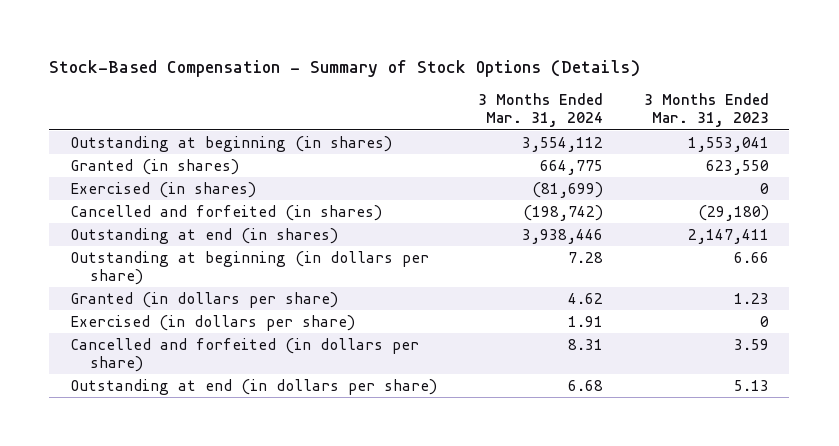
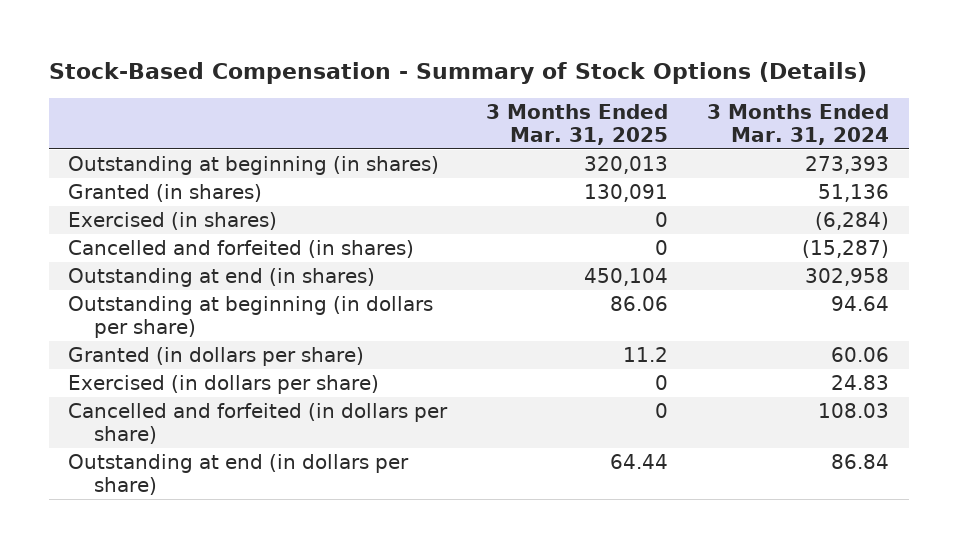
- | 3 Months Ended Mar. 31, 2024 | 3 Months Ended Mar. 31, 2023
+ | 3 Months Ended Mar. 31, 2025 | 3 Months Ended Mar. 31, 2024
- Outstanding at beginning (in shares) | 3,554,112 | 1,553,041
- Granted (in shares) | 664,775 | 623,550
- Exercised (in shares) | (81,699) | 0
- Cancelled and forfeited (in shares) | (198,742) | (29,180)
- Outstanding at end (in shares) | 3,938,446 | 2,147,411
- Outstanding at beginning (in dollars per share) | 7.28 | 6.66
- Granted (in dollars per share) | 4.62 | 1.23
- Exercised (in dollars per share) | 1.91 | 0
- Cancelled and forfeited (in dollars per share) | 8.31 | 3.59
- Outstanding at end (in dollars per share) | 6.68 | 5.13
+ Outstanding at beginning (in shares) | 320,013 | 273,393
+ Granted (in shares) | 130,091 | 51,136
+ Exercised (in shares) | 0 | (6,284)
+ Cancelled and forfeited (in shares) | 0 | (15,287)
+ Outstanding at end (in shares) | 450,104 | 302,958
+ Outstanding at beginning (in dollars per share) | 86.06 | 94.64
+ Granted (in dollars per share) | 11.2 | 60.06
+ Exercised (in dollars per share) | 0 | 24.83
+ Cancelled and forfeited (in dollars per share) | 0 | 108.03
+ Outstanding at end (in dollars per share) | 64.44 | 86.84

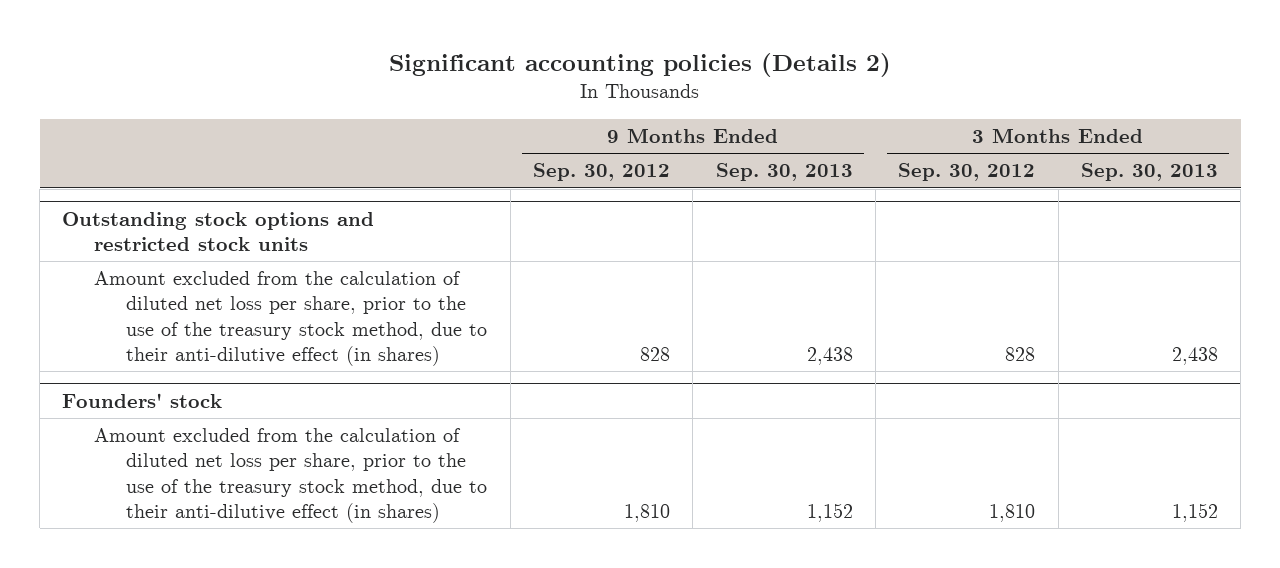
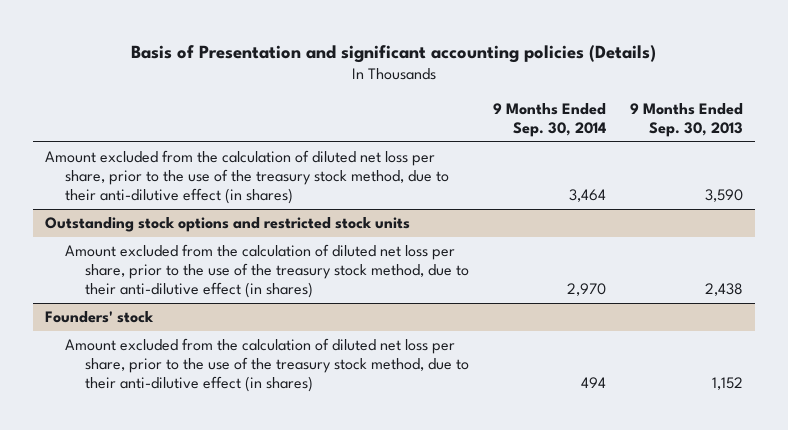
- Significant accounting policies (Details 2)
+ Basis of Presentation and significant accounting policies (Details)
- | 9 Months Ended Sep. 30, 2012 | 9 Months Ended Sep. 30, 2013 | 3 Months Ended Sep. 30, 2012 | 3 Months Ended Sep. 30, 2013
+ | 9 Months Ended Sep. 30, 2014 | 9 Months Ended Sep. 30, 2013
+ Amount excluded from the calculation of diluted net loss per share, prior to the use of the treasury stock method, due to their anti-dilutive effect (in shares) | 3,464 | 3,590

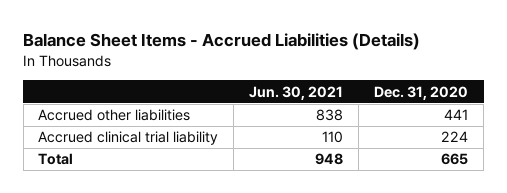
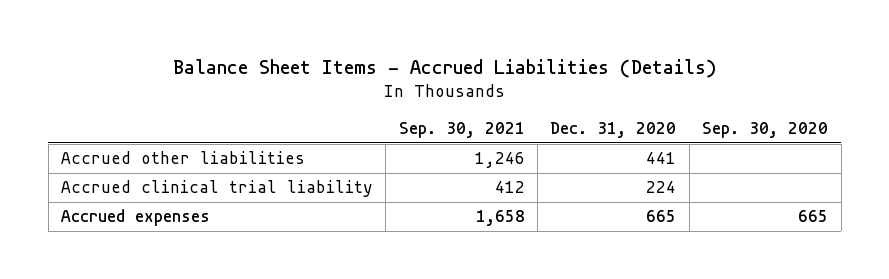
- | Jun. 30, 2021 | Dec. 31, 2020
+ | Sep. 30, 2021 | Dec. 31, 2020 | Sep. 30, 2020
- Total | 948 | 665
+ Accrued expenses | 1,658 | 665 | 665

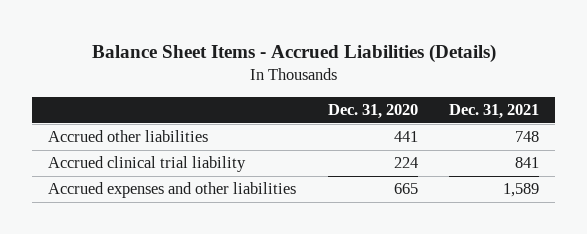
- | Sep. 30, 2021 | Dec. 31, 2020 | Sep. 30, 2020
+ | Dec. 31, 2020 | Dec. 31, 2021
- Accrued expenses | 1,658 | 665 | 665
+ Accrued expenses and other liabilities | 665 | 1,589

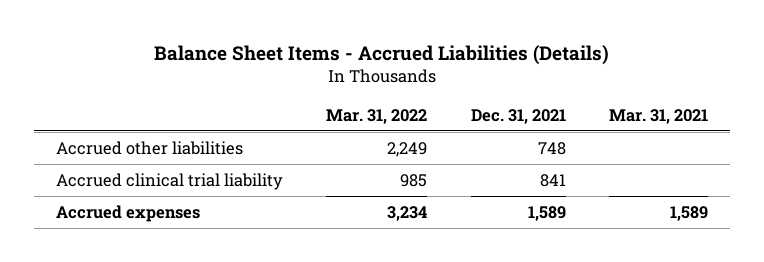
- | Dec. 31, 2020 | Dec. 31, 2021
+ | Mar. 31, 2022 | Dec. 31, 2021 | Mar. 31, 2021
- Accrued expenses and other liabilities | 665 | 1,589
+ Accrued expenses | 3,234 | 1,589 | 1,589

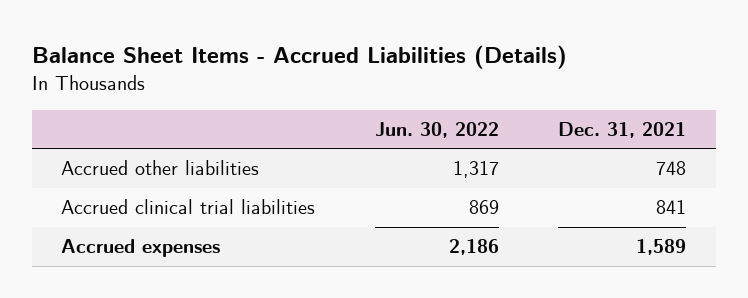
- | Mar. 31, 2022 | Dec. 31, 2021 | Mar. 31, 2021
+ | Jun. 30, 2022 | Dec. 31, 2021
- Accrued clinical trial liability | 985 | 841 |
+ Accrued clinical trial liabilities | 869 | 841

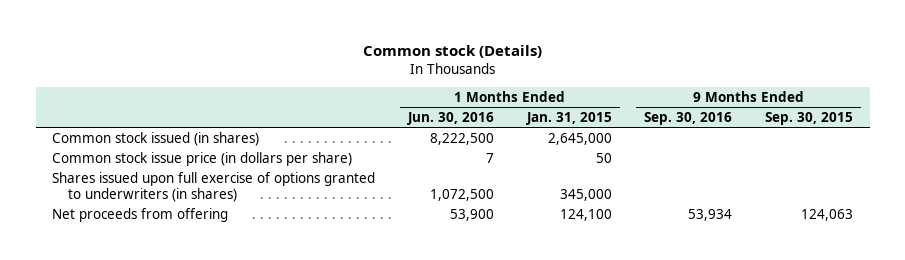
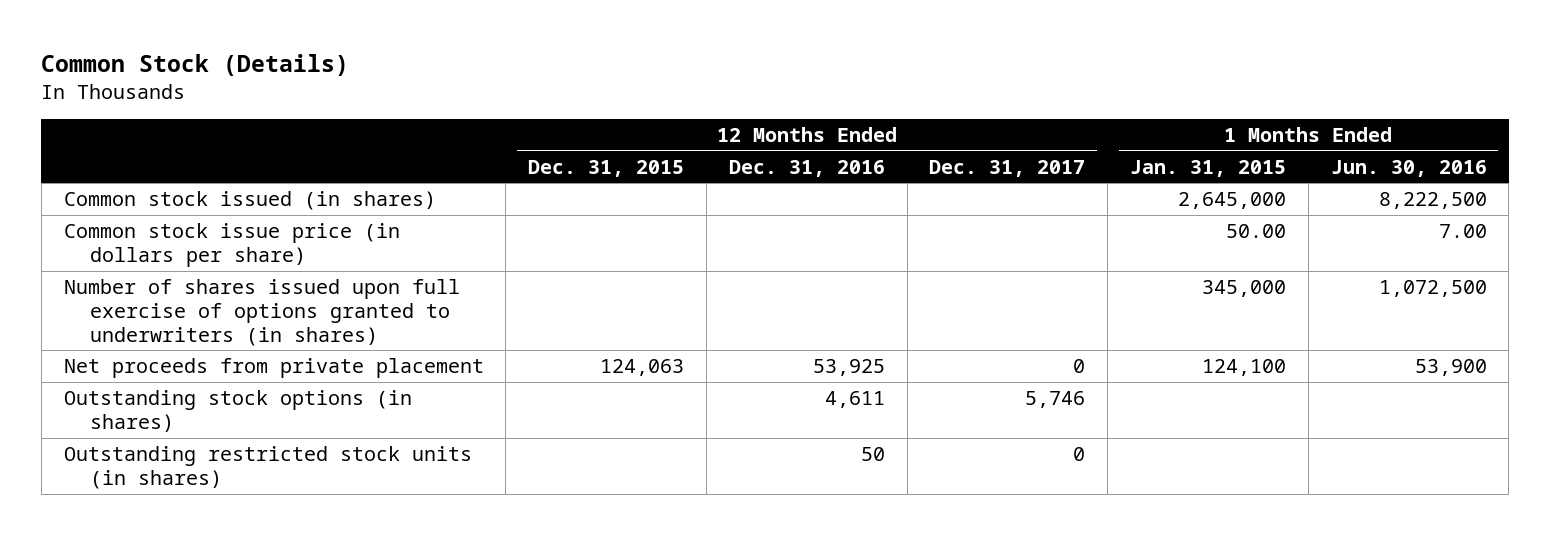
- Common stock (Details)
+ Common Stock (Details)
- | 1 Months Ended Jun. 30, 2016 | 1 Months Ended Jan. 31, 2015 | 9 Months Ended Sep. 30, 2016 | 9 Months Ended Sep. 30, 2015
+ | 12 Months Ended Dec. 31, 2015 | 12 Months Ended Dec. 31, 2016 | 12 Months Ended Dec. 31, 2017 | 1 Months Ended Jan. 31, 2015 | 1 Months Ended Jun. 30, 2016
- Common stock issue price (in dollars per share) | 7 | 50 | |
- Shares issued upon full exercise of options granted to underwriters (in shares) | 1,072,500 | 345,000 | |
- Net proceeds from offering | 53,900 | 124,100 | 53,934 | 124,063
+ Common stock issue price (in dollars per share) | | | | 50.00 | 7.00
+ Number of shares issued upon full exercise of options granted to underwriters (in shares) | | | | 345,000 | 1,072,500
+ Net proceeds from private placement | 124,063 | 53,925 | 0 | 124,100 | 53,900
+ Outstanding stock options (in shares) | | 4,611 | 5,746 | |
+ Outstanding restricted stock units (in shares) | | 50 | 0 | |

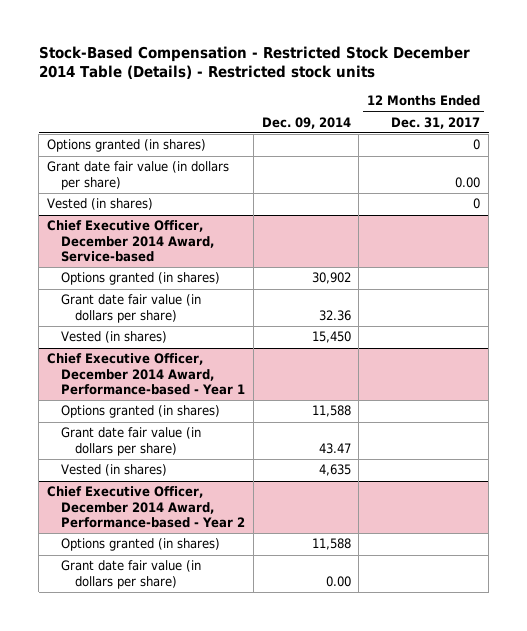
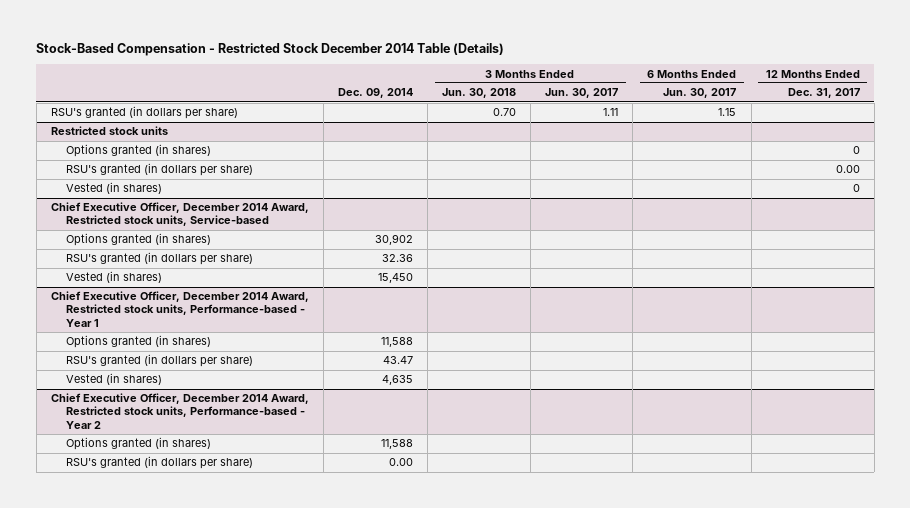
- Stock-Based Compensation - Restricted Stock December 2014 Table (Details) - Restricted stock units
+ Stock-Based Compensation - Restricted Stock December 2014 Table (Details)
- | Dec. 09, 2014 | 12 Months Ended Dec. 31, 2017
+ | Dec. 09, 2014 | 3 Months Ended Jun. 30, 2018 | 3 Months Ended Jun. 30, 2017 | 6 Months Ended Jun. 30, 2017 | 12 Months Ended Dec. 31, 2017
+ RSU's granted (in dollars per share) | | 0.70 | 1.11 | 1.15 |
+ Restricted stock units
- Grant date fair value (in dollars per share) | | 0.00
+ RSU's granted (in dollars per share) | | | | | 0.00
- Chief Executive Officer, December 2014 Award, Service-based
+ Chief Executive Officer, December 2014 Award, Restricted stock units, Service-based
- Grant date fair value (in dollars per share) | 32.36 |
+ RSU's granted (in dollars per share) | 32.36 | | | |
- Chief Executive Officer, December 2014 Award, Performance-based - Year 1
+ Chief Executive Officer, December 2014 Award, Restricted stock units, Performance-based - Year 1
- Grant date fair value (in dollars per share) | 43.47 |
+ RSU's granted (in dollars per share) | 43.47 | | | |
- Chief Executive Officer, December 2014 Award, Performance-based - Year 2
+ Chief Executive Officer, December 2014 Award, Restricted stock units, Performance-based - Year 2
- Grant date fair value (in dollars per share) | 0.00 |
+ RSU's granted (in dollars per share) | 0.00 | | | |

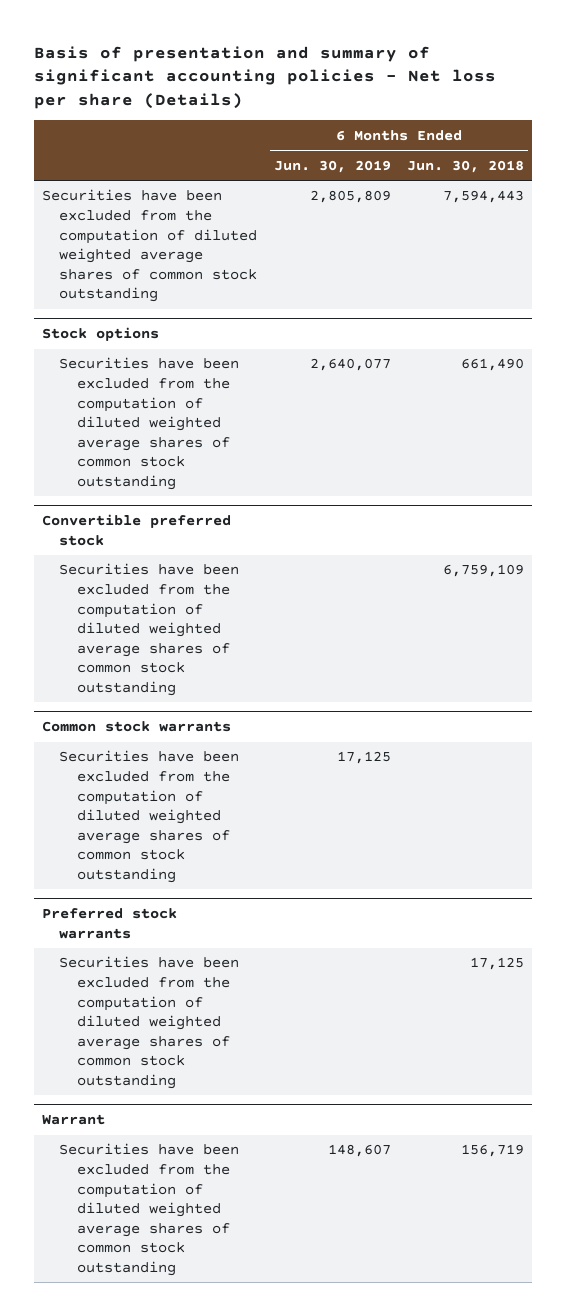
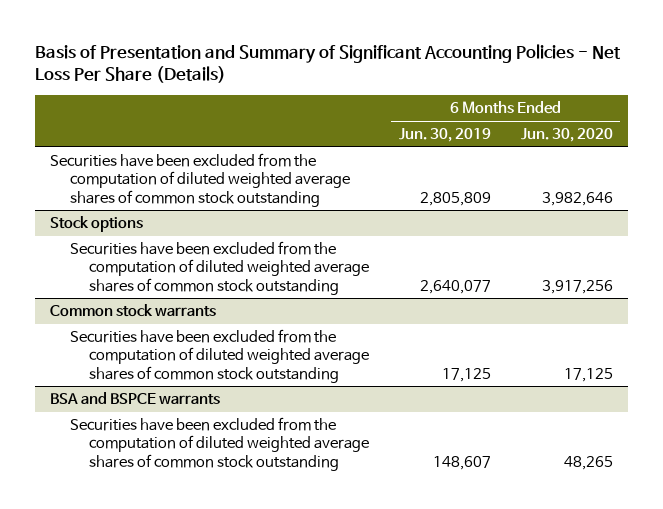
- Basis of presentation and summary of significant accounting policies - Net loss per share (Details)
+ Basis of Presentation and Summary of Significant Accounting Policies - Net Loss Per Share (Details)
- | 6 Months Ended Jun. 30, 2019 | 6 Months Ended Jun. 30, 2018
+ | 6 Months Ended Jun. 30, 2019 | 6 Months Ended Jun. 30, 2020
- Convertible preferred stock
- Securities have been excluded from the computation of diluted weighted average shares of common stock outstanding | | 6,759,109
- Preferred stock warrants
- Securities have been excluded from the computation of diluted weighted average shares of common stock outstanding | | 17,125
- Warrant
+ BSA and BSPCE warrants

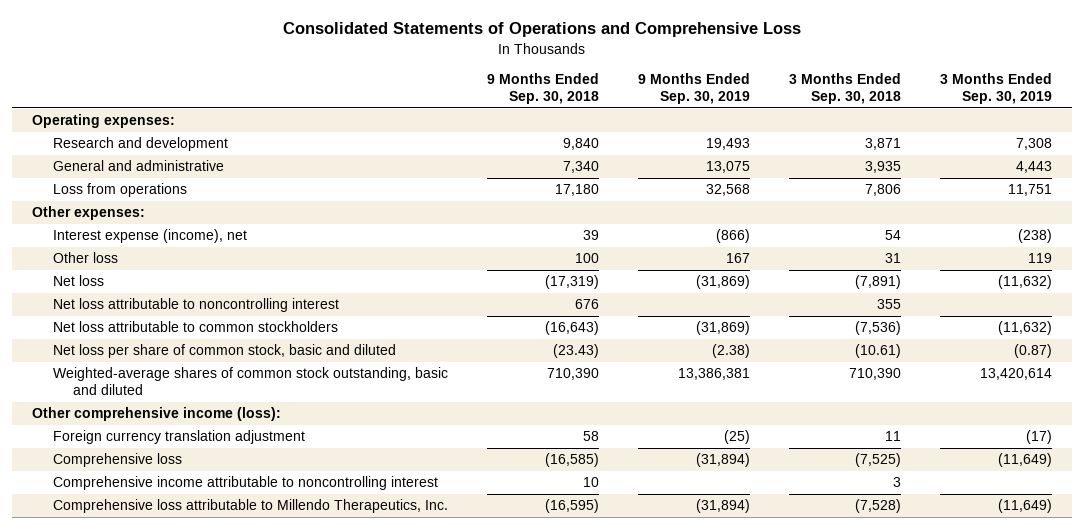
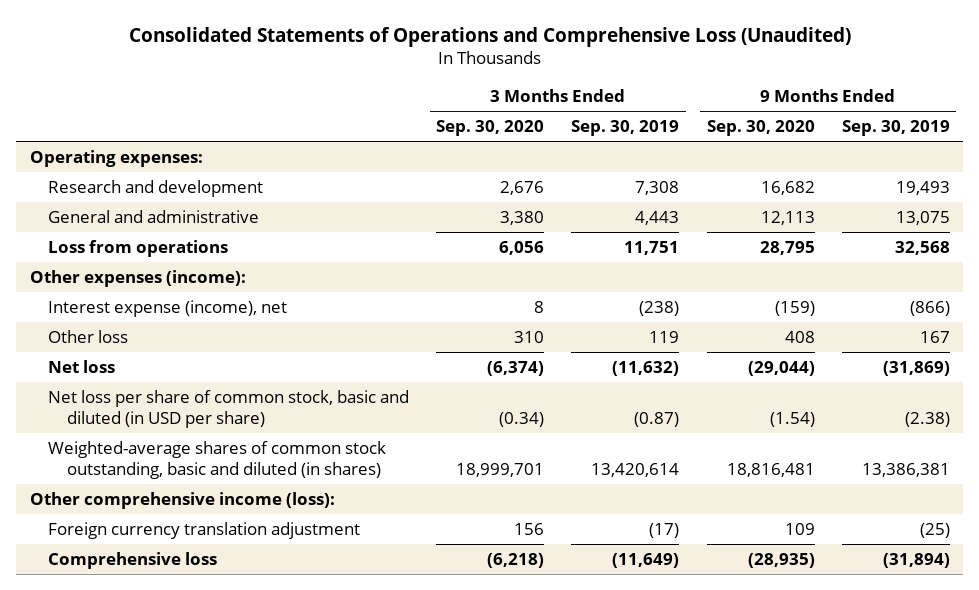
- Consolidated Statements of Operations and Comprehensive Loss
+ Consolidated Statements of Operations and Comprehensive Loss (Unaudited)
- | 9 Months Ended Sep. 30, 2018 | 9 Months Ended Sep. 30, 2019 | 3 Months Ended Sep. 30, 2018 | 3 Months Ended Sep. 30, 2019
+ | 3 Months Ended Sep. 30, 2020 | 3 Months Ended Sep. 30, 2019 | 9 Months Ended Sep. 30, 2020 | 9 Months Ended Sep. 30, 2019
- Other expenses:
+ Other expenses (income):
- Net loss attributable to noncontrolling interest | 676 | | 355 |
- Net loss attributable to common stockholders | (16,643) | (31,869) | (7,536) | (11,632)
- Net loss per share of common stock, basic and diluted | (23.43) | (2.38) | (10.61) | (0.87)
- Weighted-average shares of common stock outstanding, basic and diluted | 710,390 | 13,386,381 | 710,390 | 13,420,614
+ Net loss per share of common stock, basic and diluted (in USD per share) | (0.34) | (0.87) | (1.54) | (2.38)
+ Weighted-average shares of common stock outstanding, basic and diluted (in shares) | 18,999,701 | 13,420,614 | 18,816,481 | 13,386,381
- Comprehensive income attributable to noncontrolling interest | 10 | | 3 |
- Comprehensive loss attributable to Millendo Therapeutics, Inc. | (16,595) | (31,894) | (7,528) | (11,649)

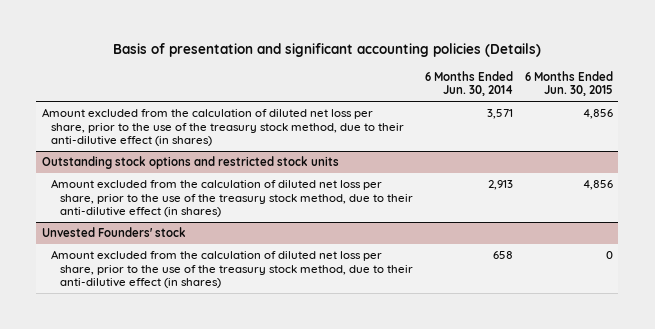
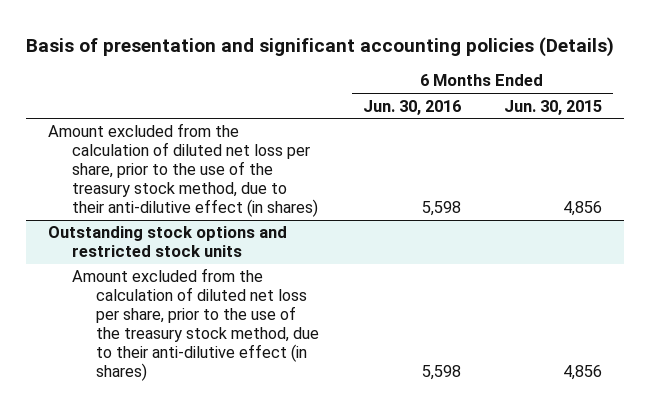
- | 6 Months Ended Jun. 30, 2014 | 6 Months Ended Jun. 30, 2015
+ | 6 Months Ended Jun. 30, 2016 | 6 Months Ended Jun. 30, 2015
- Unvested Founders' stock
- Amount excluded from the calculation of diluted net loss per share, prior to the use of the treasury stock method, due to their anti-dilutive effect (in shares) | 658 | 0

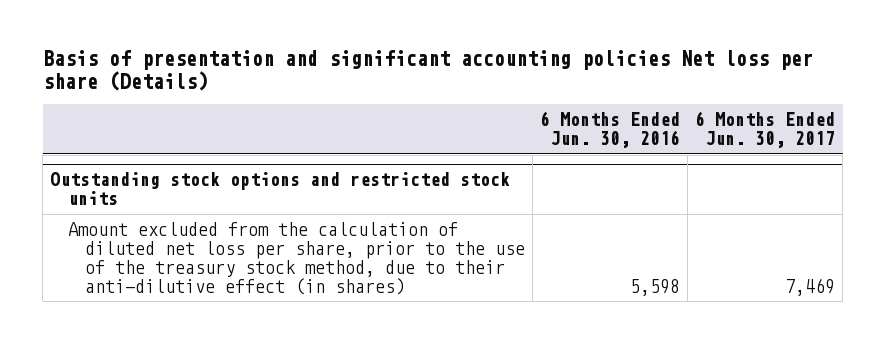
- Basis of presentation and significant accounting policies (Details)
+ Basis of presentation and significant accounting policies Net loss per share (Details)
- | 6 Months Ended Jun. 30, 2016 | 6 Months Ended Jun. 30, 2015
+ | 6 Months Ended Jun. 30, 2016 | 6 Months Ended Jun. 30, 2017
- Amount excluded from the calculation of diluted net loss per share, prior to the use of the treasury stock method, due to their anti-dilutive effect (in shares) | 5,598 | 4,856

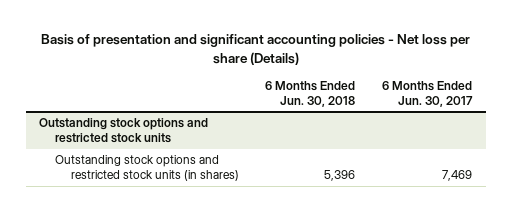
- Basis of presentation and significant accounting policies Net loss per share (Details)
+ Basis of presentation and significant accounting policies - Net loss per share (Details)
- | 6 Months Ended Jun. 30, 2016 | 6 Months Ended Jun. 30, 2017
+ | 6 Months Ended Jun. 30, 2018 | 6 Months Ended Jun. 30, 2017
@ Outstanding stock options and restricted stock units
- Amount excluded from the calculation of diluted net loss per share, prior to the use of the treasury stock method, due to their anti-dilutive effect (in shares) | 5,598 | 7,469
+ Outstanding stock options and restricted stock units (in shares) | 5,396 | 7,469

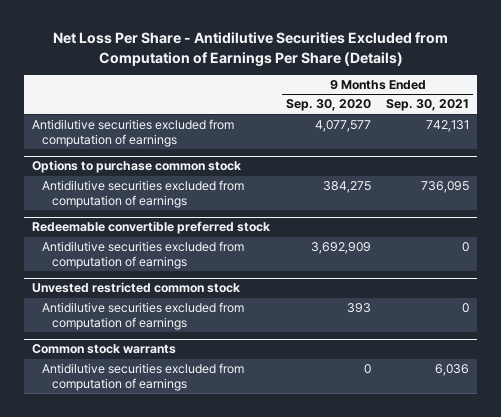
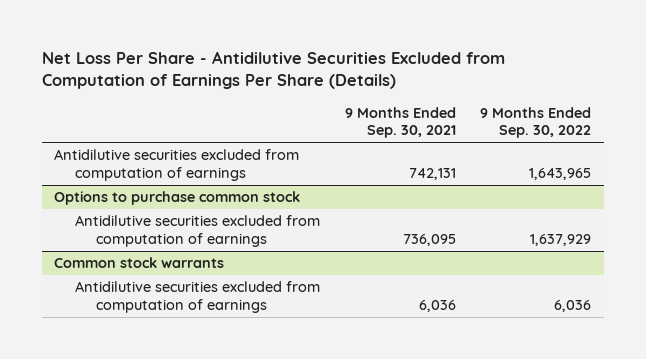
- | 9 Months Ended Sep. 30, 2020 | 9 Months Ended Sep. 30, 2021
+ | 9 Months Ended Sep. 30, 2021 | 9 Months Ended Sep. 30, 2022
- Redeemable convertible preferred stock
- Antidilutive securities excluded from computation of earnings | 3,692,909 | 0
- Unvested restricted common stock
- Antidilutive securities excluded from computation of earnings | 393 | 0

